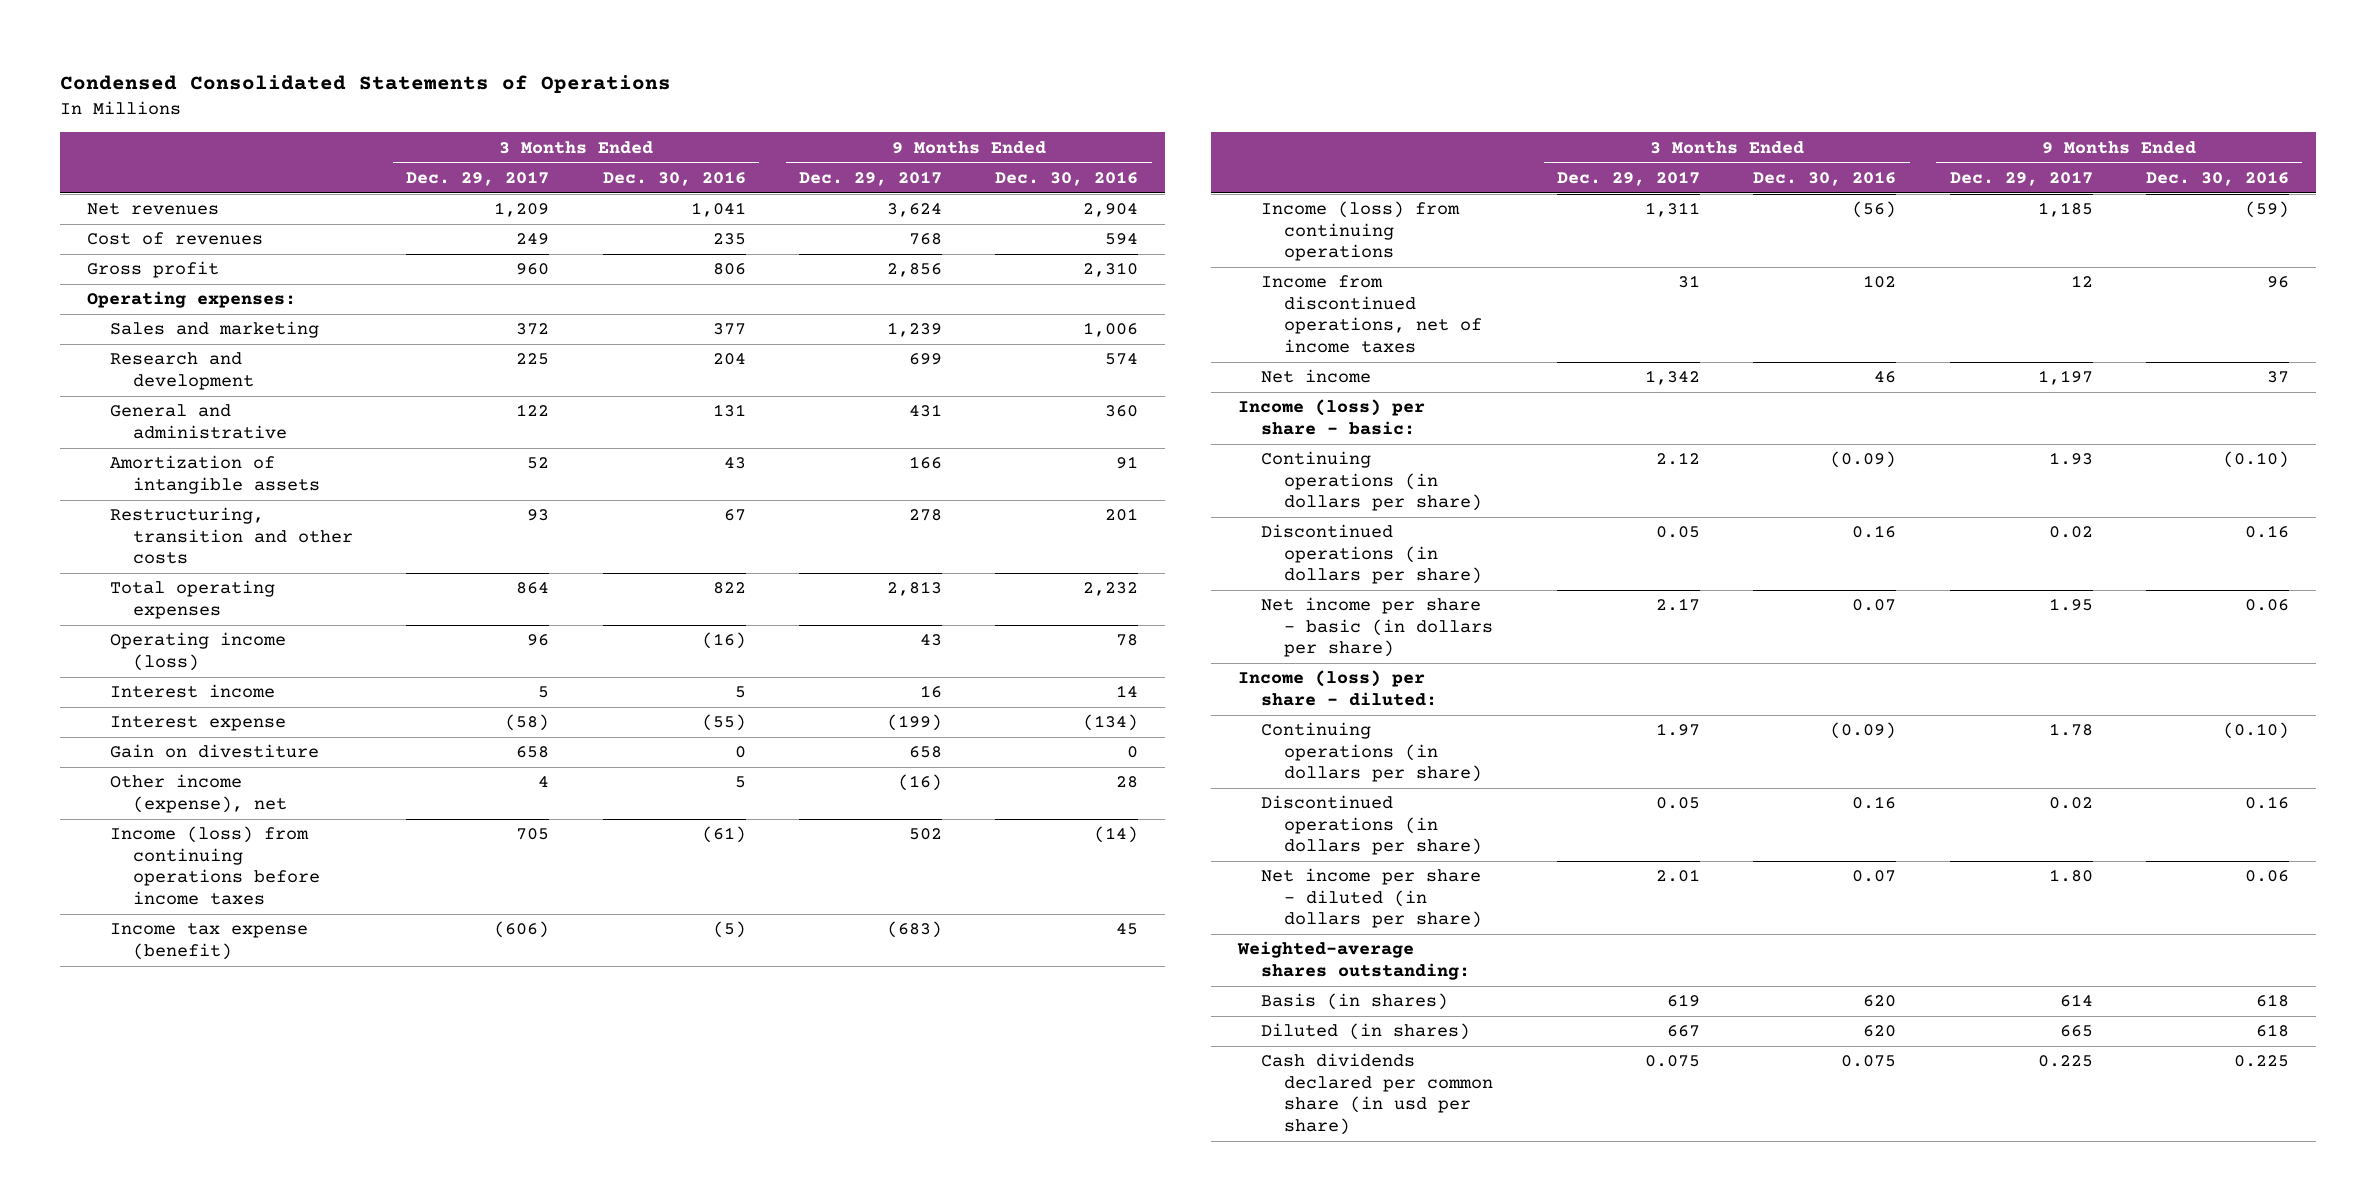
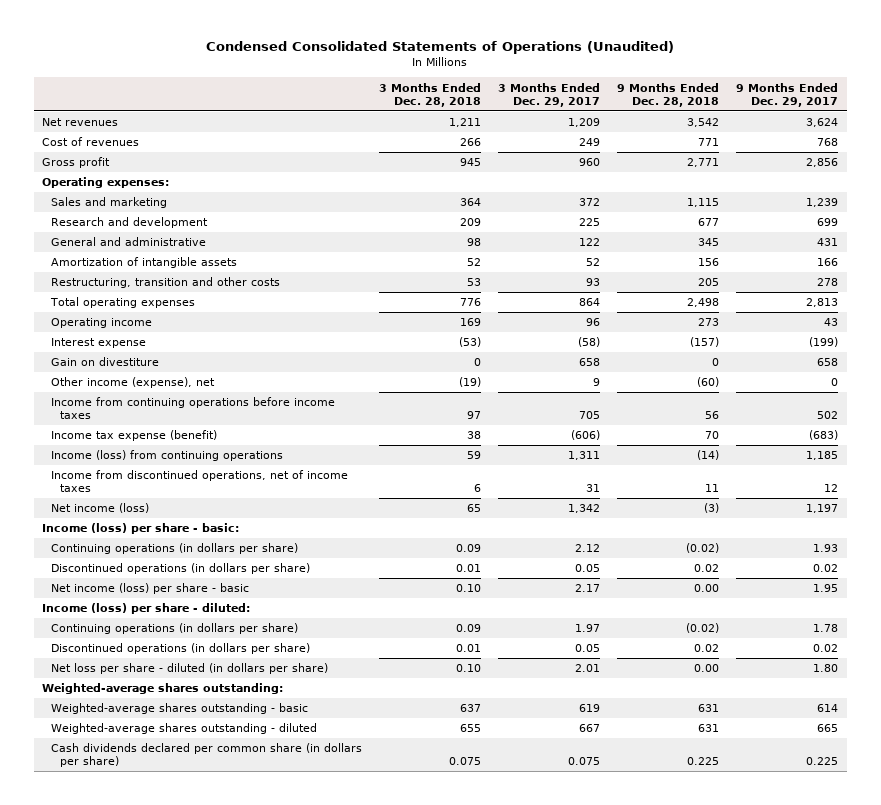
- Condensed Consolidated Statements of Operations
+ Condensed Consolidated Statements of Operations (Unaudited)
- | 3 Months Ended Dec. 29, 2017 | 3 Months Ended Dec. 30, 2016 | 9 Months Ended Dec. 29, 2017 | 9 Months Ended Dec. 30, 2016
+ | 3 Months Ended Dec. 28, 2018 | 3 Months Ended Dec. 29, 2017 | 9 Months Ended Dec. 28, 2018 | 9 Months Ended Dec. 29, 2017
- Operating income (loss) | 96 | (16) | 43 | 78
- Interest income | 5 | 5 | 16 | 14
+ Operating income | 169 | 96 | 273 | 43
- Other income (expense), net | 4 | 5 | (16) | 28
- Income (loss) from continuing operations before income taxes | 705 | (61) | 502 | (14)
+ Other income (expense), net | (19) | 9 | (60) | 0
+ Income from continuing operations before income taxes | 97 | 705 | 56 | 502
- Net income | 1,342 | 46 | 1,197 | 37
+ Net income (loss) | 65 | 1,342 | (3) | 1,197
- Net income per share - basic (in dollars per share) | 2.17 | 0.07 | 1.95 | 0.06
+ Net income (loss) per share - basic | 0.10 | 2.17 | 0.00 | 1.95
- Net income per share - diluted (in dollars per share) | 2.01 | 0.07 | 1.80 | 0.06
+ Net loss per share - diluted (in dollars per share) | 0.10 | 2.01 | 0.00 | 1.80
- Basis (in shares) | 619 | 620 | 614 | 618
- Diluted (in shares) | 667 | 620 | 665 | 618
- Cash dividends declared per common share (in usd per share) | 0.075 | 0.075 | 0.225 | 0.225
+ Weighted-average shares outstanding - basic | 637 | 619 | 631 | 614
+ Weighted-average shares outstanding - diluted | 655 | 667 | 631 | 665
+ Cash dividends declared per common share (in dollars per share) | 0.075 | 0.075 | 0.225 | 0.225

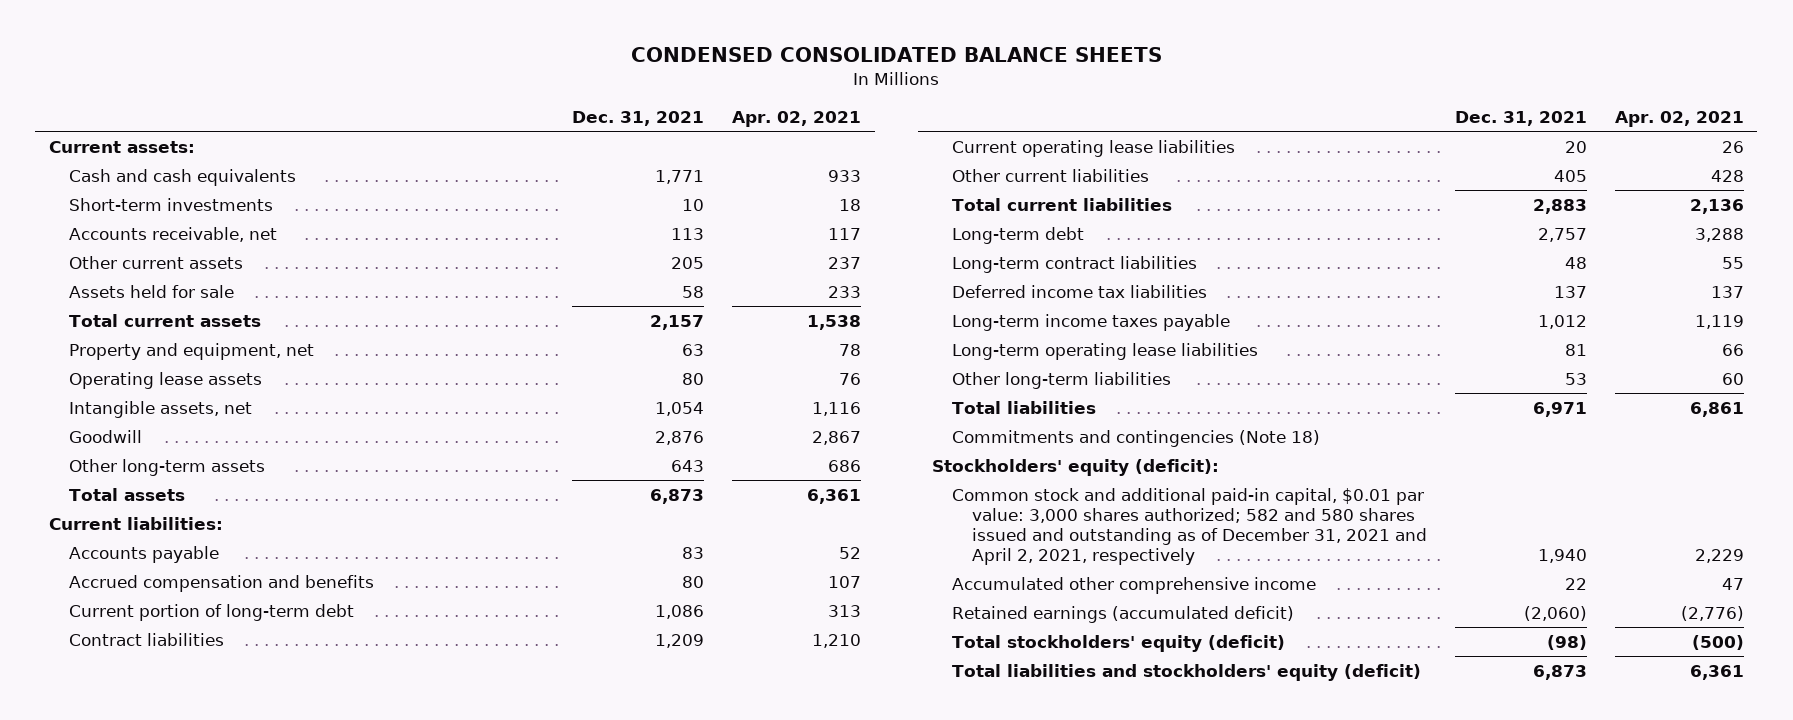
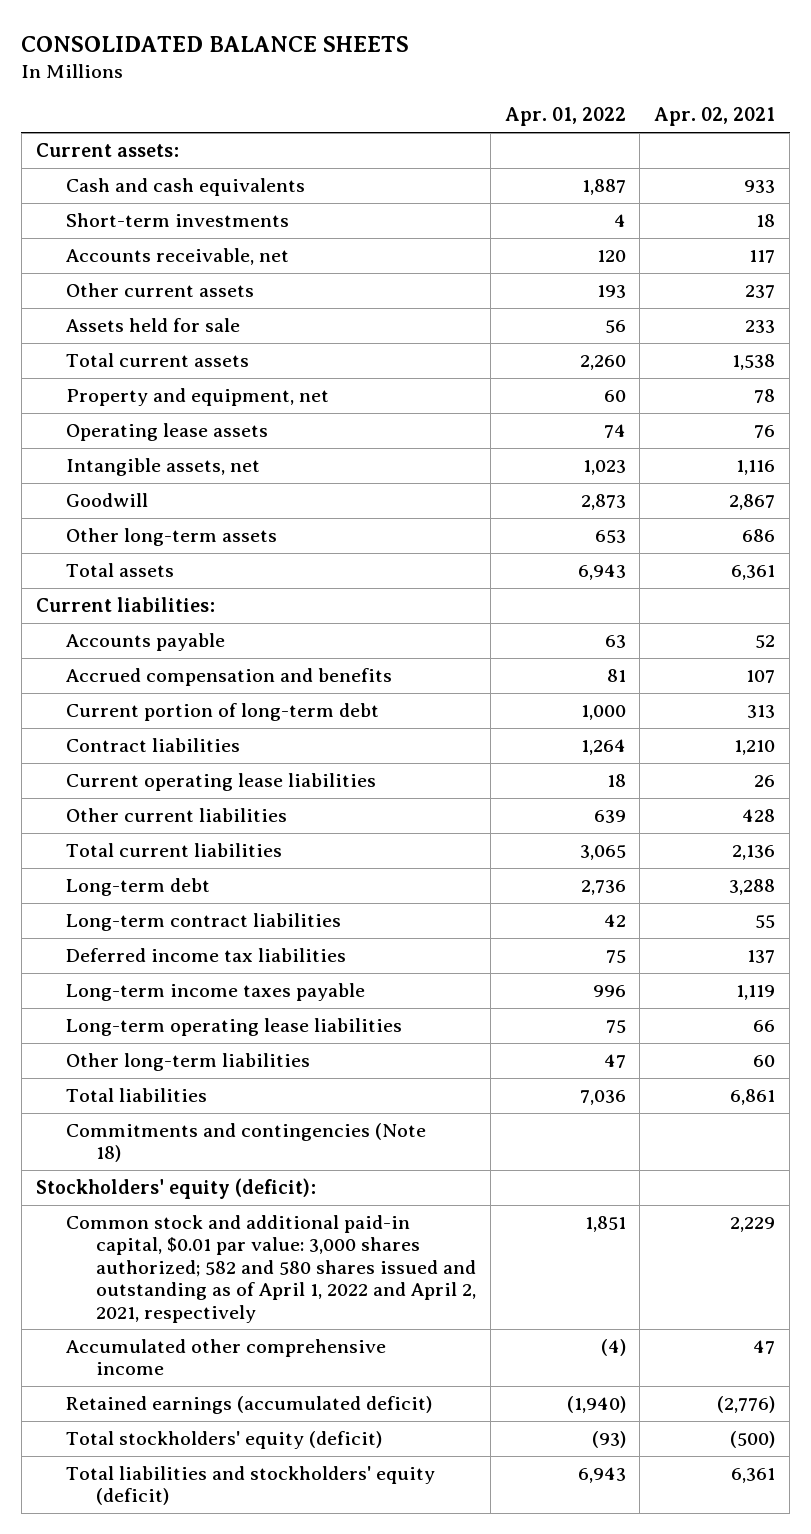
- CONDENSED CONSOLIDATED BALANCE SHEETS
+ CONSOLIDATED BALANCE SHEETS
- | Dec. 31, 2021 | Apr. 02, 2021
+ | Apr. 01, 2022 | Apr. 02, 2021
- Common stock and additional paid-in capital, $0.01 par value: 3,000 shares authorized; 582 and 580 shares issued and outstanding as of December 31, 2021 and April 2, 2021, respectively | 1,940 | 2,229
+ Common stock and additional paid-in capital, $0.01 par value: 3,000 shares authorized; 582 and 580 shares issued and outstanding as of April 1, 2022 and April 2, 2021, respectively | 1,851 | 2,229

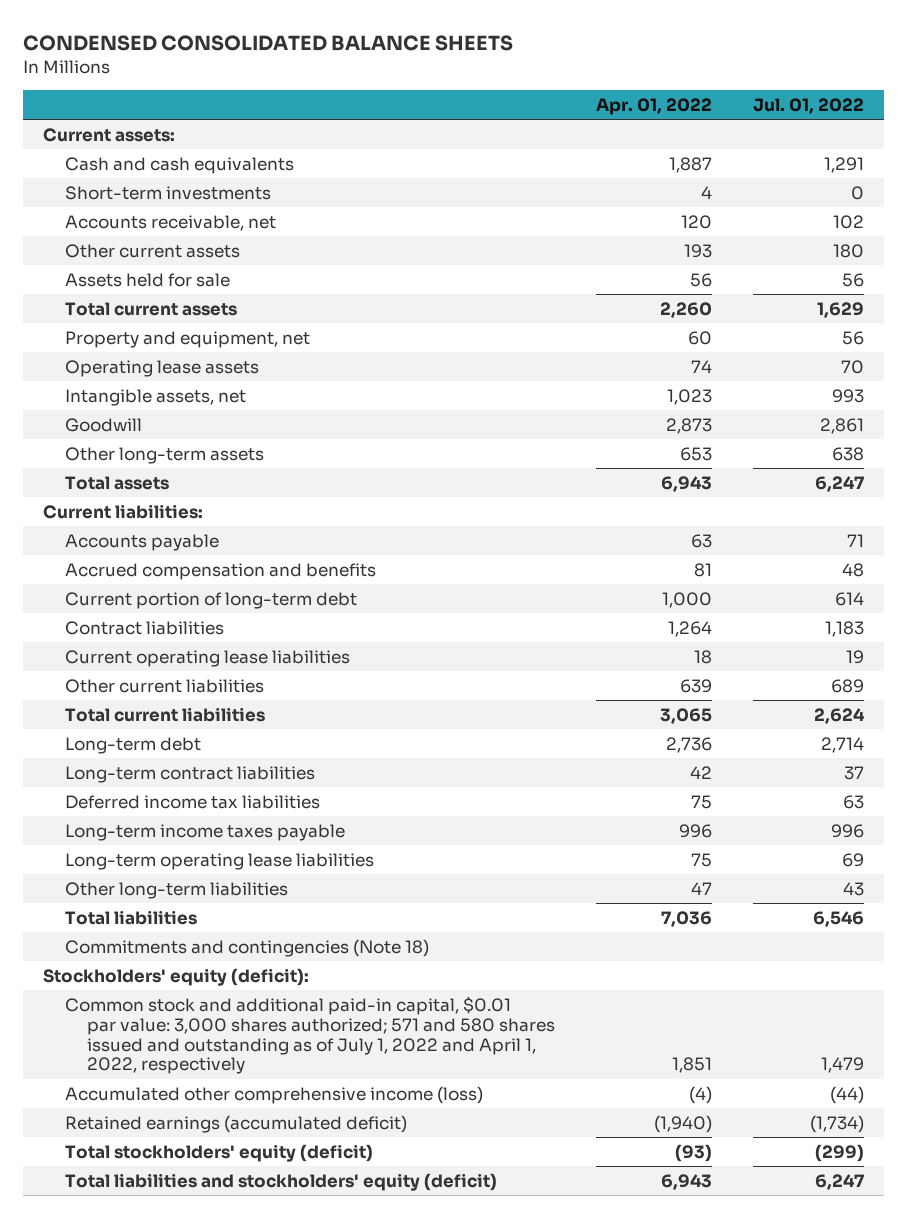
- CONSOLIDATED BALANCE SHEETS
+ CONDENSED CONSOLIDATED BALANCE SHEETS
- | Apr. 01, 2022 | Apr. 02, 2021
+ | Apr. 01, 2022 | Jul. 01, 2022
- Common stock and additional paid-in capital, $0.01 par value: 3,000 shares authorized; 582 and 580 shares issued and outstanding as of April 1, 2022 and April 2, 2021, respectively | 1,851 | 2,229
- Accumulated other comprehensive income | (4) | 47
+ Common stock and additional paid-in capital, $0.01 par value: 3,000 shares authorized; 571 and 580 shares issued and outstanding as of July 1, 2022 and April 1, 2022, respectively | 1,851 | 1,479
+ Accumulated other comprehensive income (loss) | (4) | (44)

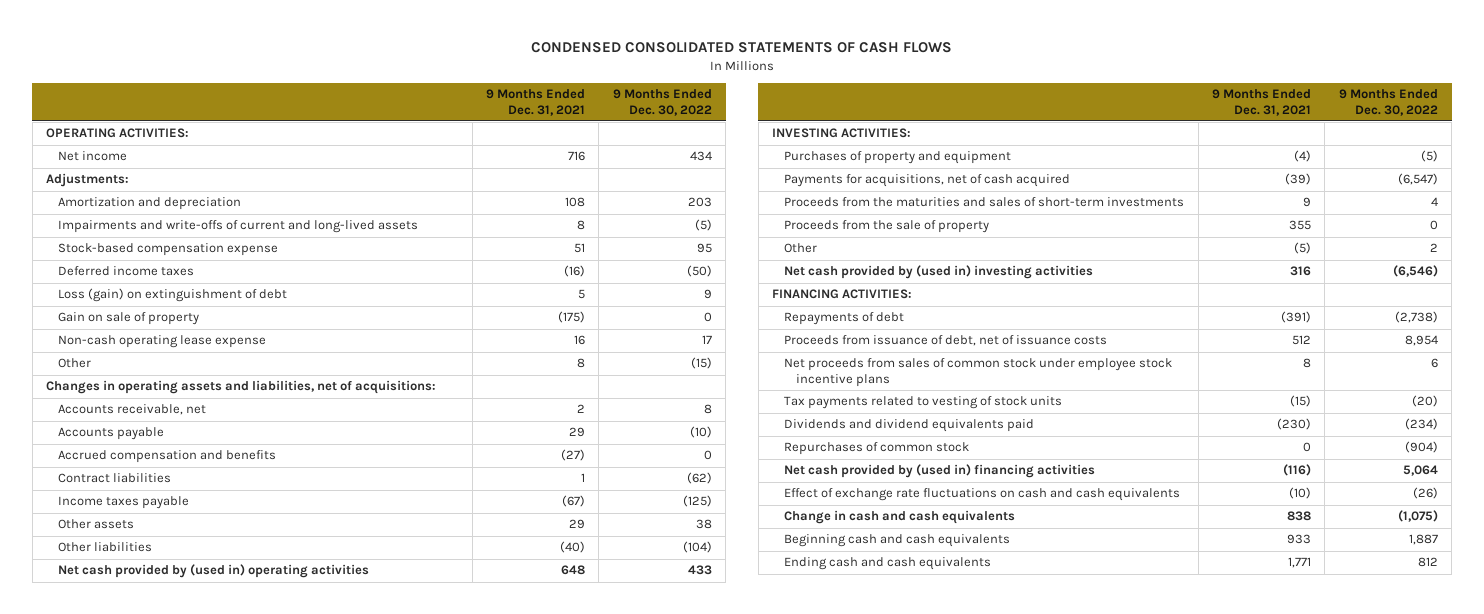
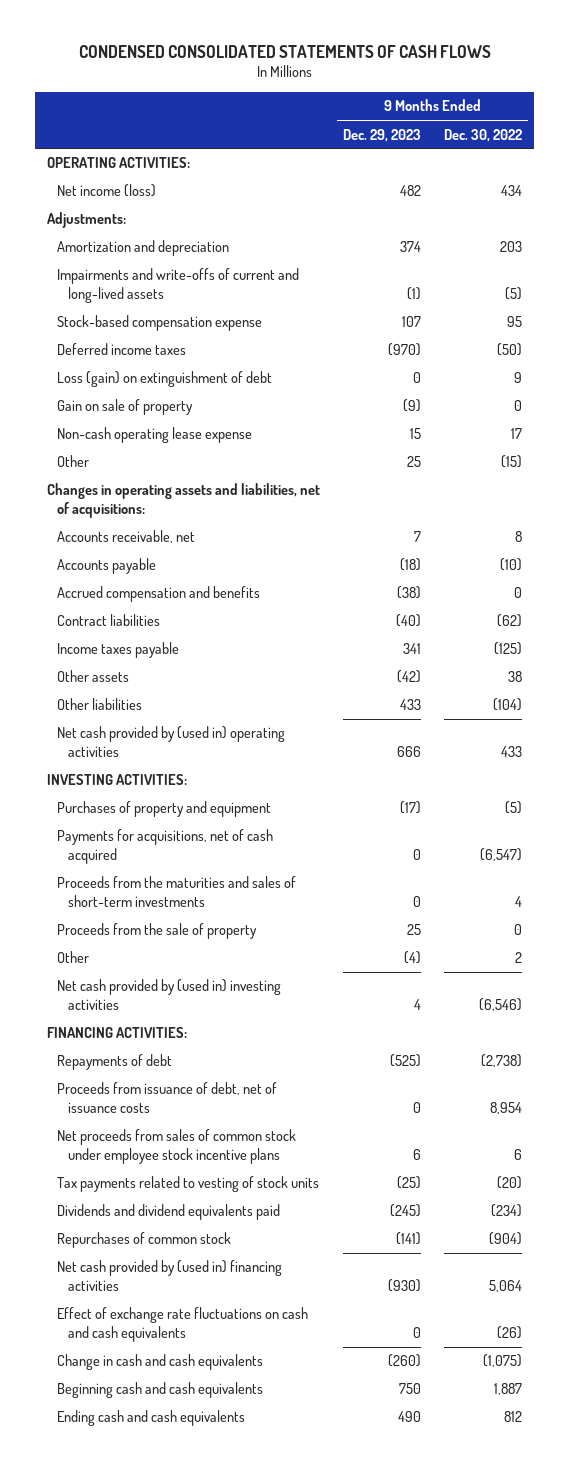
- | 9 Months Ended Dec. 31, 2021 | 9 Months Ended Dec. 30, 2022
+ | 9 Months Ended Dec. 29, 2023 | 9 Months Ended Dec. 30, 2022
- Net income | 716 | 434
+ Net income (loss) | 482 | 434

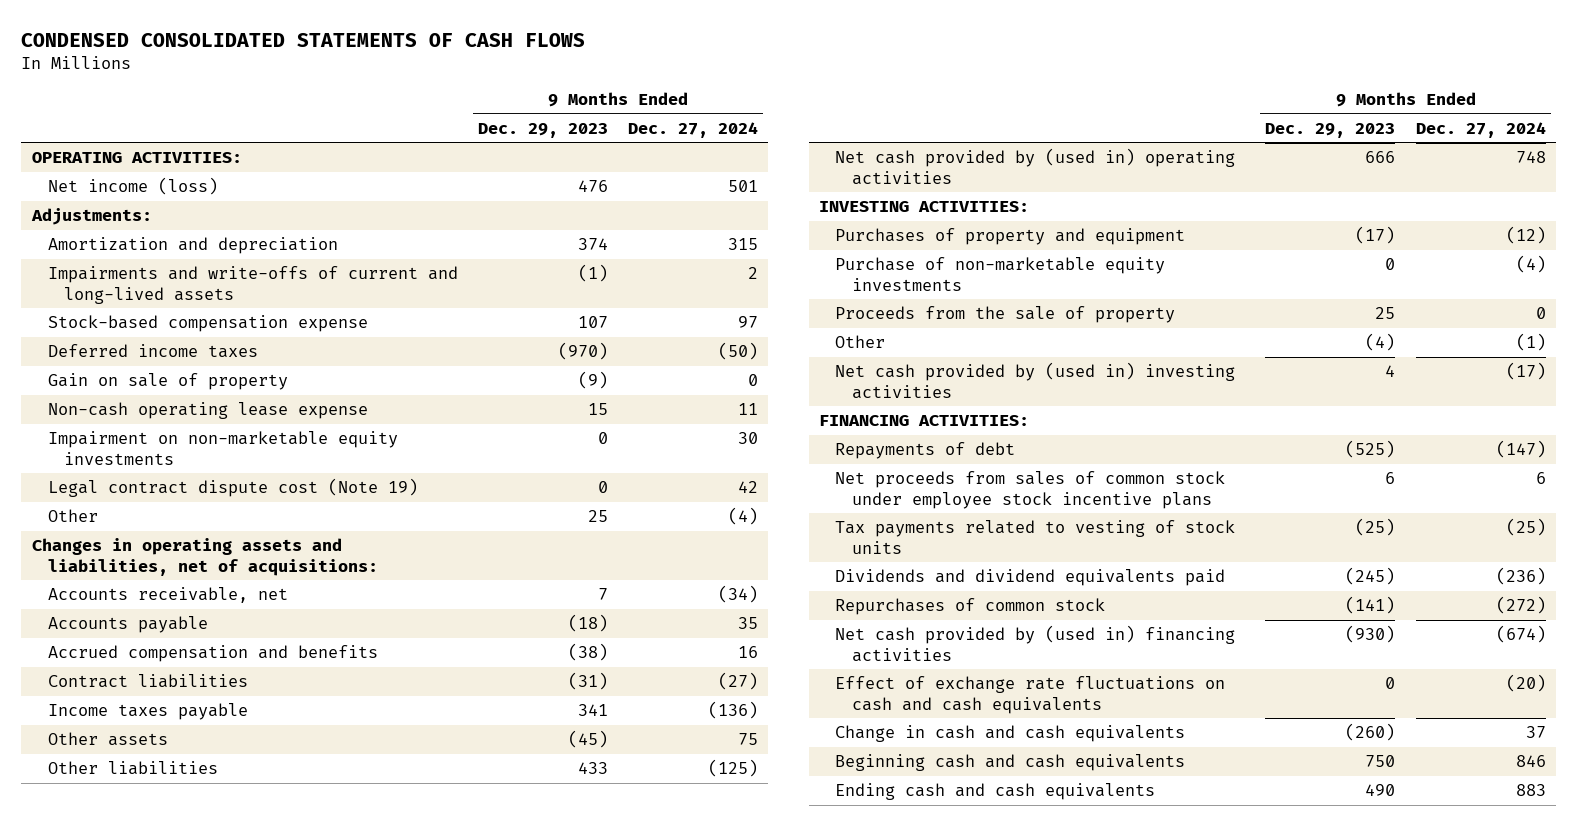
- | 9 Months Ended Dec. 29, 2023 | 9 Months Ended Dec. 30, 2022
+ | 9 Months Ended Dec. 29, 2023 | 9 Months Ended Dec. 27, 2024
- Net income (loss) | 482 | 434
+ Net income (loss) | 476 | 501
- Loss (gain) on extinguishment of debt | 0 | 9
+ Impairment on non-marketable equity investments | 0 | 30
+ Legal contract dispute cost (Note 19) | 0 | 42
- Contract liabilities | (40) | (62)
+ Contract liabilities | (31) | (27)
- Other assets | (42) | 38
+ Other assets | (45) | 75
- Payments for acquisitions, net of cash acquired | 0 | (6,547)
- Proceeds from the maturities and sales of short-term investments | 0 | 4
+ Purchase of non-marketable equity investments | 0 | (4)
- Proceeds from issuance of debt, net of issuance costs | 0 | 8,954

